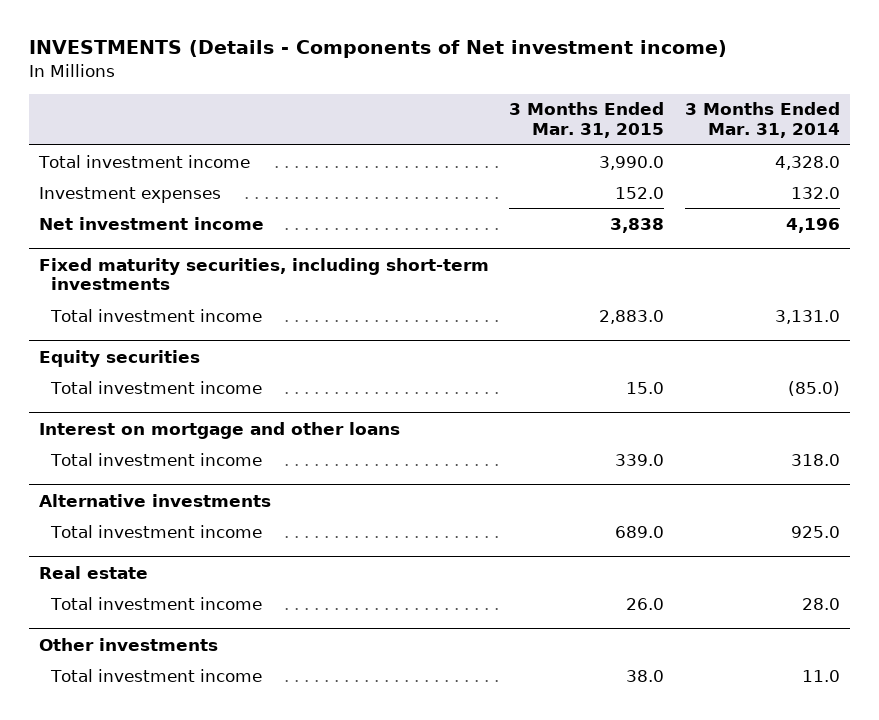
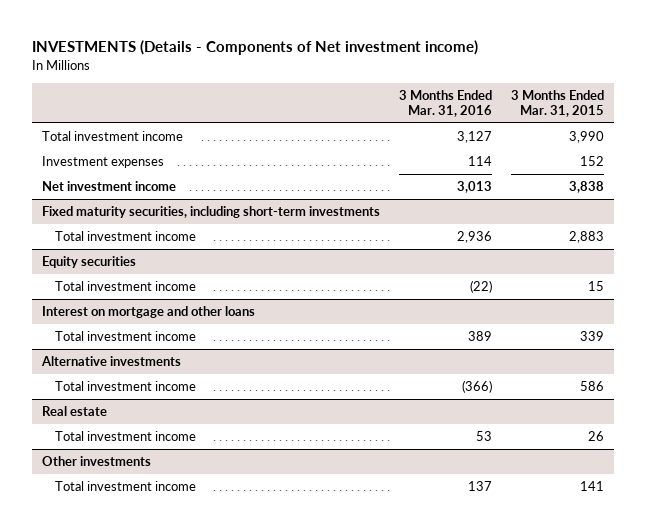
- | 3 Months Ended Mar. 31, 2015 | 3 Months Ended Mar. 31, 2014
+ | 3 Months Ended Mar. 31, 2016 | 3 Months Ended Mar. 31, 2015
- Total investment income | 3,990.0 | 4,328.0
- Investment expenses | 152.0 | 132.0
+ Total investment income | 3,127 | 3,990
+ Investment expenses | 114 | 152
@ Fixed maturity securities, including short-term investments
- Total investment income | 2,883.0 | 3,131.0
+ Total investment income | 2,936 | 2,883
@ Equity securities
- Total investment income | 15.0 | (85.0)
+ Total investment income | (22) | 15
@ Interest on mortgage and other loans
- Total investment income | 339.0 | 318.0
+ Total investment income | 389 | 339
@ Alternative investments
- Total investment income | 689.0 | 925.0
+ Total investment income | (366) | 586
@ Real estate
- Total investment income | 26.0 | 28.0
+ Total investment income | 53 | 26
@ Other investments
- Total investment income | 38.0 | 11.0
+ Total investment income | 137 | 141

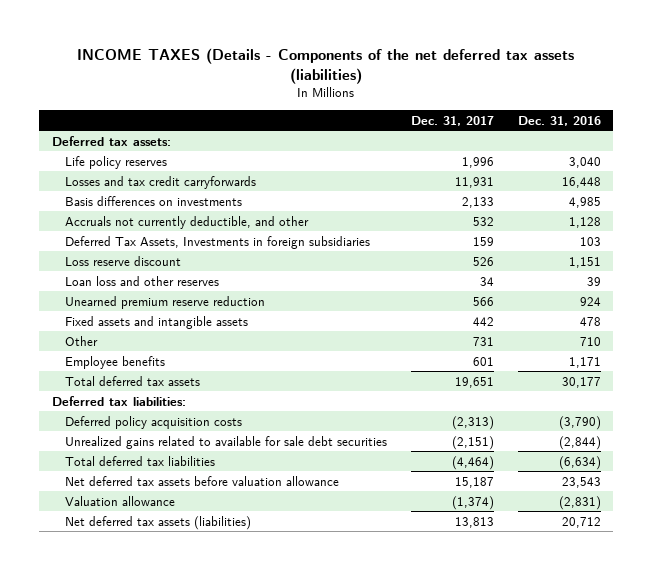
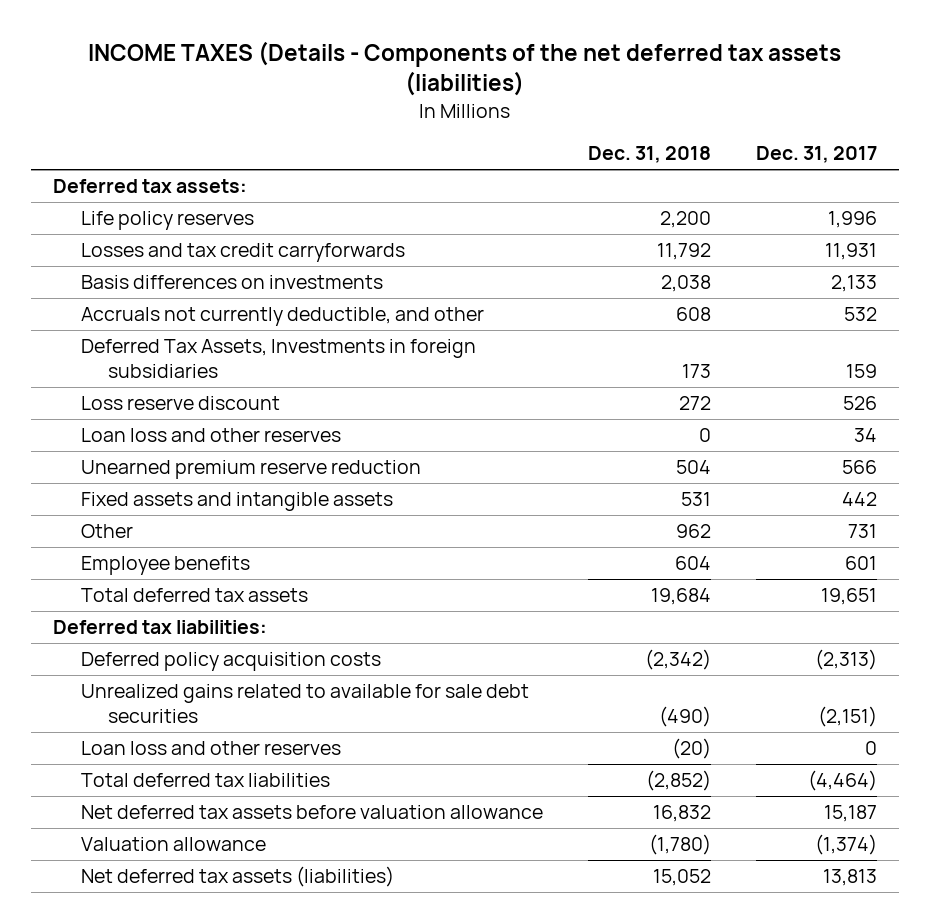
- | Dec. 31, 2017 | Dec. 31, 2016
+ | Dec. 31, 2018 | Dec. 31, 2017
+ Loan loss and other reserves | (20) | 0

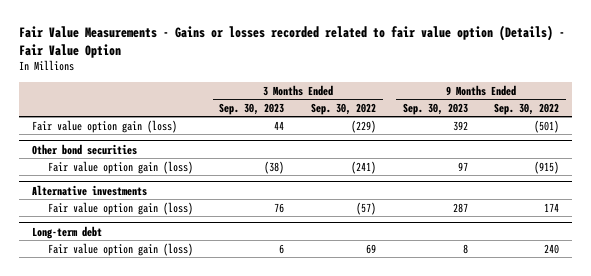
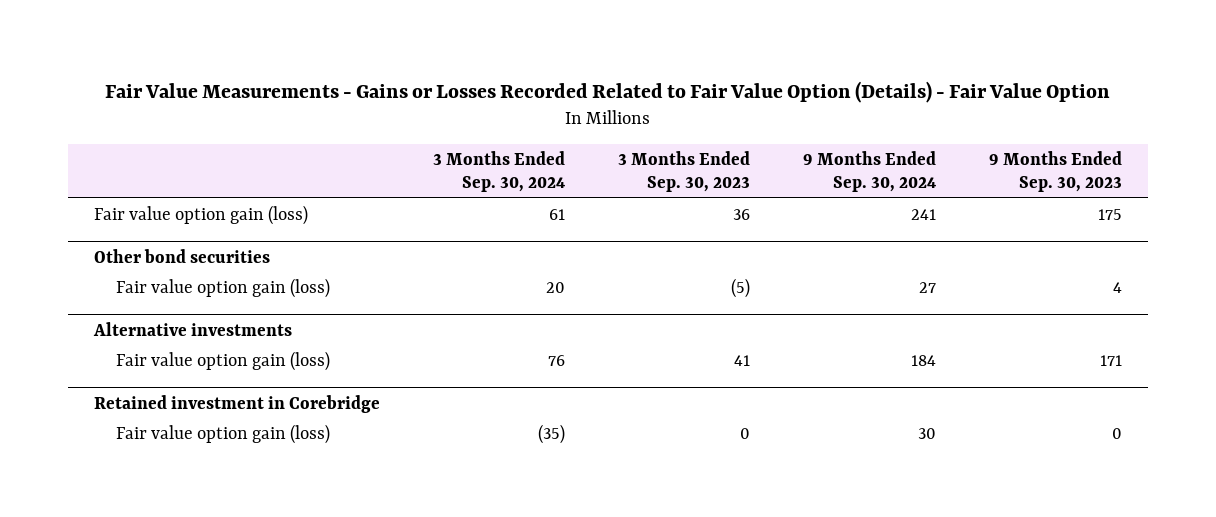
- Fair Value Measurements - Gains or losses recorded related to fair value option (Details) - Fair Value Option
+ Fair Value Measurements - Gains or Losses Recorded Related to Fair Value Option (Details) - Fair Value Option
- | 3 Months Ended Sep. 30, 2023 | 3 Months Ended Sep. 30, 2022 | 9 Months Ended Sep. 30, 2023 | 9 Months Ended Sep. 30, 2022
+ | 3 Months Ended Sep. 30, 2024 | 3 Months Ended Sep. 30, 2023 | 9 Months Ended Sep. 30, 2024 | 9 Months Ended Sep. 30, 2023
- Fair value option gain (loss) | 44 | (229) | 392 | (501)
+ Fair value option gain (loss) | 61 | 36 | 241 | 175
@ Other bond securities
- Fair value option gain (loss) | (38) | (241) | 97 | (915)
+ Fair value option gain (loss) | 20 | (5) | 27 | 4
@ Alternative investments
- Fair value option gain (loss) | 76 | (57) | 287 | 174
- Long-term debt
- Fair value option gain (loss) | 6 | 69 | 8 | 240
@ Alternative investments
+ Fair value option gain (loss) | 76 | 41 | 184 | 171
+ Retained investment in Corebridge
+ Fair value option gain (loss) | (35) | 0 | 30 | 0

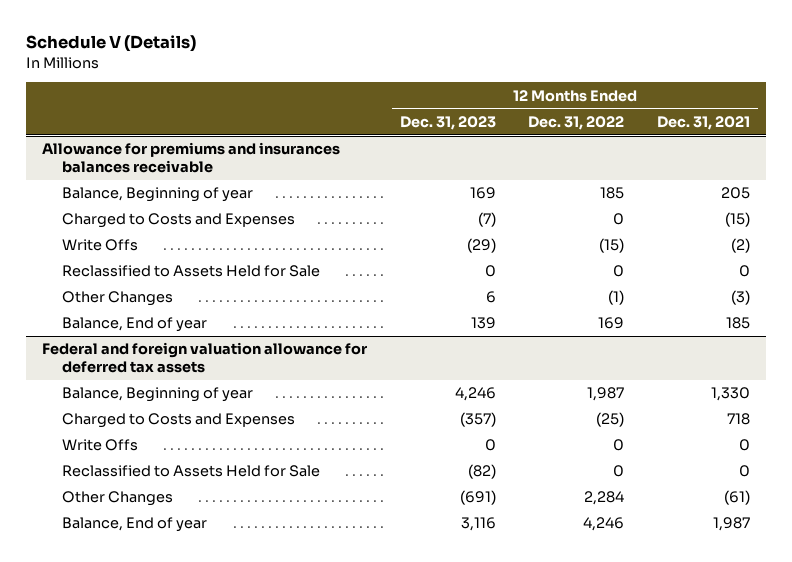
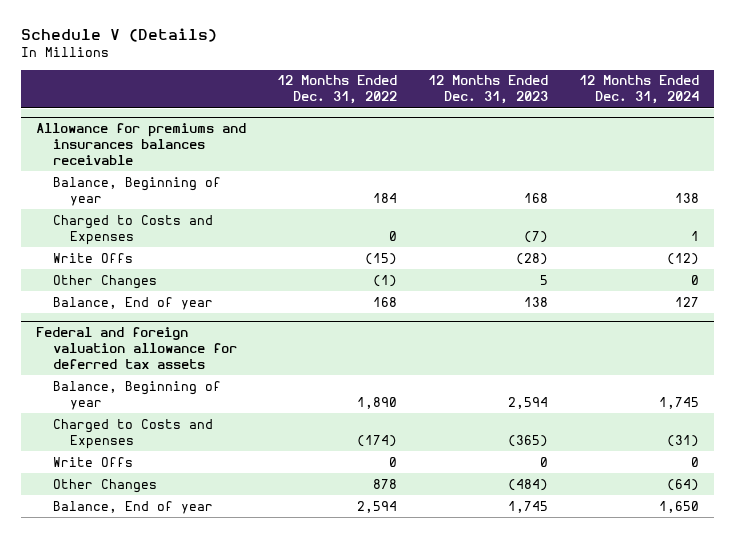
- | 12 Months Ended Dec. 31, 2023 | 12 Months Ended Dec. 31, 2022 | 12 Months Ended Dec. 31, 2021
+ | 12 Months Ended Dec. 31, 2022 | 12 Months Ended Dec. 31, 2023 | 12 Months Ended Dec. 31, 2024
@ Allowance for premiums and insurances balances receivable
- Balance, Beginning of year | 169 | 185 | 205
+ Balance, Beginning of year | 184 | 168 | 138
- Write Offs | (29) | (15) | (2)
- Reclassified to Assets Held for Sale | 0 | 0 | 0
- Other Changes | 6 | (1) | (3)
- Balance, End of year | 139 | 169 | 185
+ Write Offs | (15) | (28) | (12)
+ Other Changes | (1) | 5 | 0
+ Balance, End of year | 168 | 138 | 127
@ Federal and foreign valuation allowance for deferred tax assets
- Balance, Beginning of year | 4,246 | 1,987 | 1,330
- Charged to Costs and Expenses | (357) | (25) | 718
+ Balance, Beginning of year | 1,890 | 2,594 | 1,745
+ Charged to Costs and Expenses | (174) | (365) | (31)
- Reclassified to Assets Held for Sale | (82) | 0 | 0
- Other Changes | (691) | 2,284 | (61)
- Balance, End of year | 3,116 | 4,246 | 1,987
+ Other Changes | 878 | (484) | (64)
+ Balance, End of year | 2,594 | 1,745 | 1,650

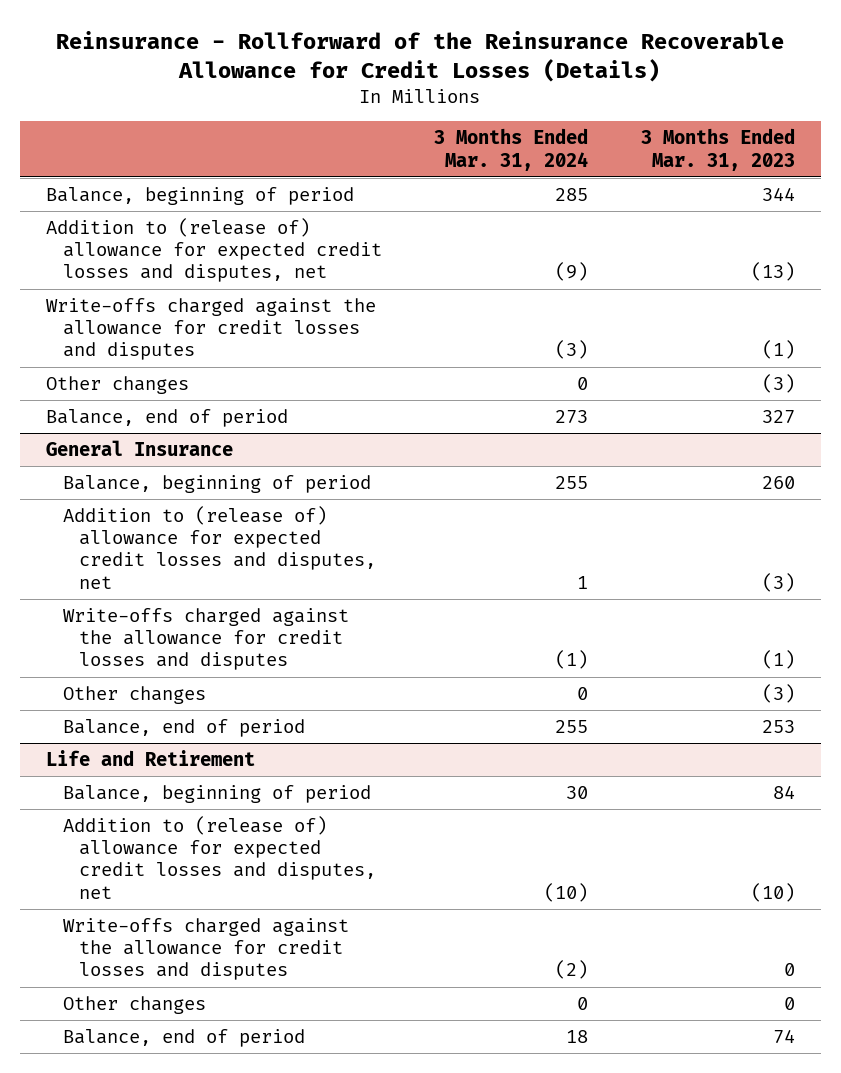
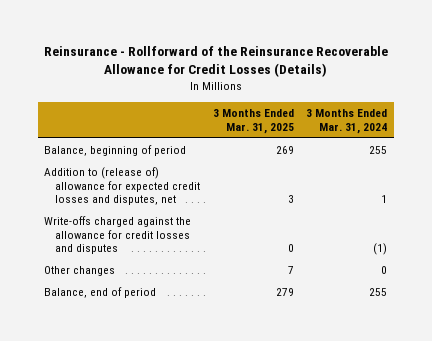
- | 3 Months Ended Mar. 31, 2024 | 3 Months Ended Mar. 31, 2023
+ | 3 Months Ended Mar. 31, 2025 | 3 Months Ended Mar. 31, 2024
- Balance, beginning of period | 285 | 344
- Addition to (release of) allowance for expected credit losses and disputes, net | (9) | (13)
- Write-offs charged against the allowance for credit losses and disputes | (3) | (1)
- Other changes | 0 | (3)
- Balance, end of period | 273 | 327
- General Insurance
- Life and Retirement
- Balance, beginning of period | 30 | 84
- Addition to (release of) allowance for expected credit losses and disputes, net | (10) | (10)
- Write-offs charged against the allowance for credit losses and disputes | (2) | 0
- Other changes | 0 | 0
- Balance, end of period | 18 | 74

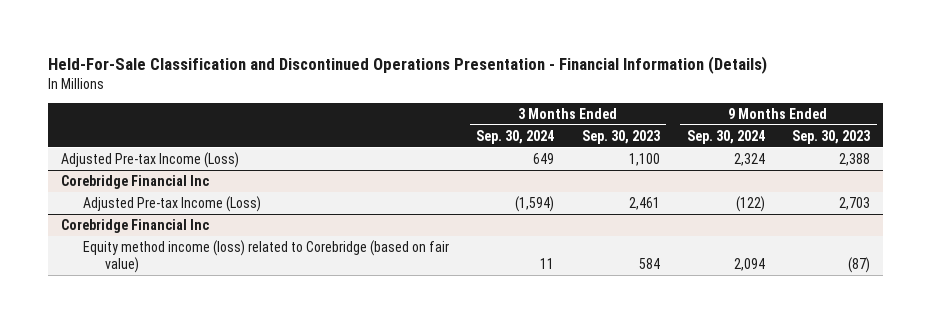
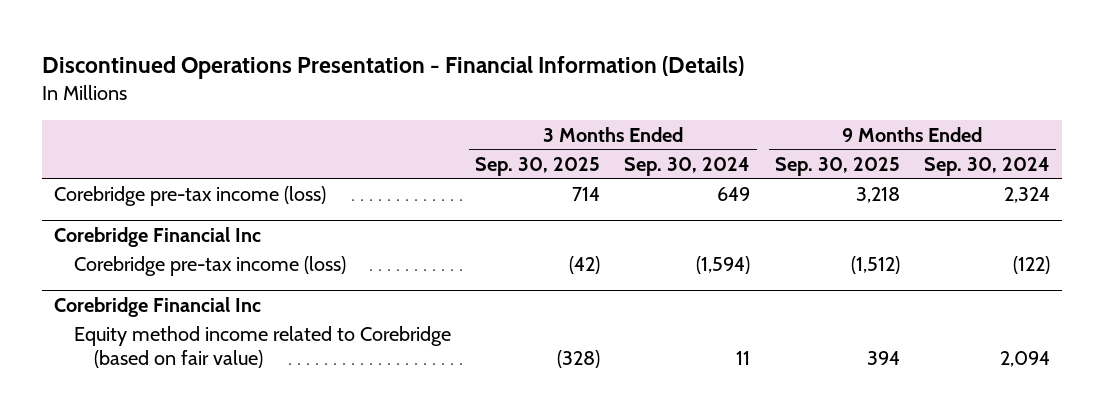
- Held-For-Sale Classification and Discontinued Operations Presentation - Financial Information (Details)
+ Discontinued Operations Presentation - Financial Information (Details)
- | 3 Months Ended Sep. 30, 2024 | 3 Months Ended Sep. 30, 2023 | 9 Months Ended Sep. 30, 2024 | 9 Months Ended Sep. 30, 2023
+ | 3 Months Ended Sep. 30, 2025 | 3 Months Ended Sep. 30, 2024 | 9 Months Ended Sep. 30, 2025 | 9 Months Ended Sep. 30, 2024
- Adjusted Pre-tax Income (Loss) | 649 | 1,100 | 2,324 | 2,388
+ Corebridge pre-tax income (loss) | 714 | 649 | 3,218 | 2,324
@ Corebridge Financial Inc
- Adjusted Pre-tax Income (Loss) | (1,594) | 2,461 | (122) | 2,703
+ Corebridge pre-tax income (loss) | (42) | (1,594) | (1,512) | (122)
- Equity method income (loss) related to Corebridge (based on fair value) | 11 | 584 | 2,094 | (87)
+ Equity method income related to Corebridge (based on fair value) | (328) | 11 | 394 | 2,094

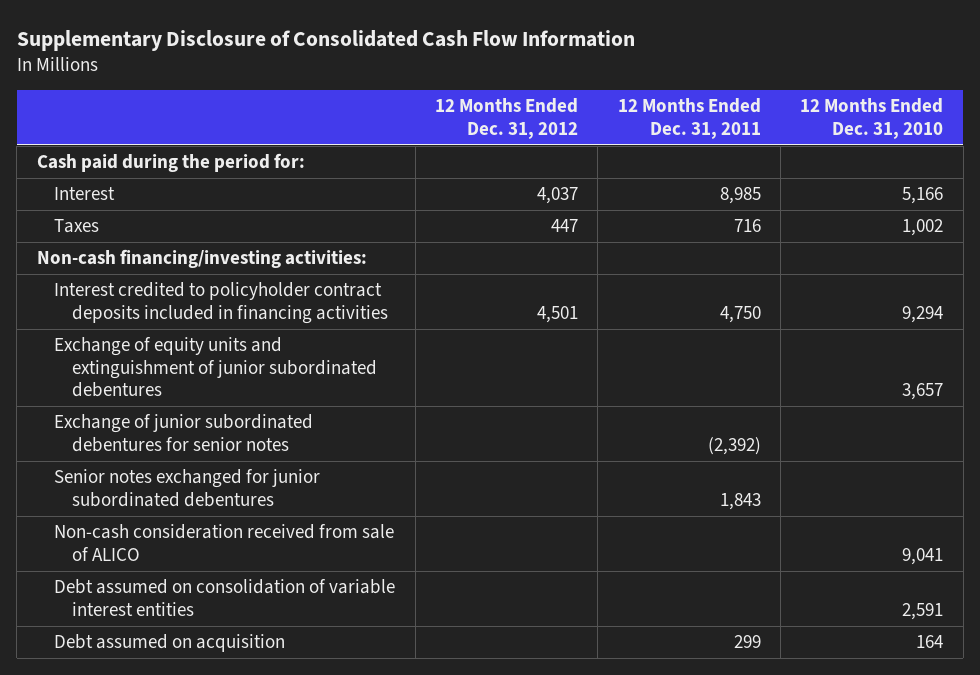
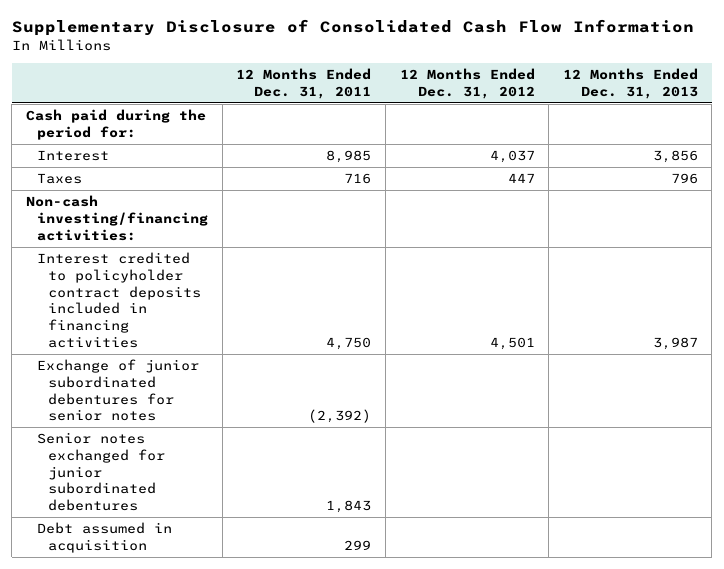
- | 12 Months Ended Dec. 31, 2012 | 12 Months Ended Dec. 31, 2011 | 12 Months Ended Dec. 31, 2010
+ | 12 Months Ended Dec. 31, 2011 | 12 Months Ended Dec. 31, 2012 | 12 Months Ended Dec. 31, 2013
- Non-cash financing/investing activities:
+ Non-cash investing/financing activities:
- Exchange of equity units and extinguishment of junior subordinated debentures | | | 3,657
- Non-cash consideration received from sale of ALICO | | | 9,041
- Debt assumed on consolidation of variable interest entities | | | 2,591
- Debt assumed on acquisition | | 299 | 164
+ Debt assumed in acquisition | 299 | |

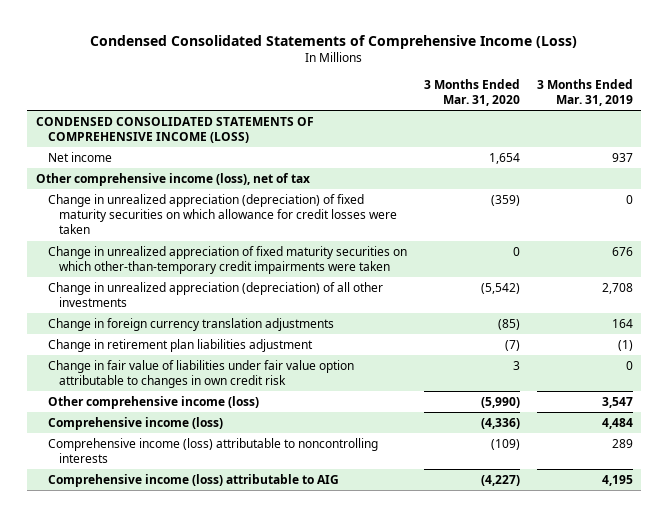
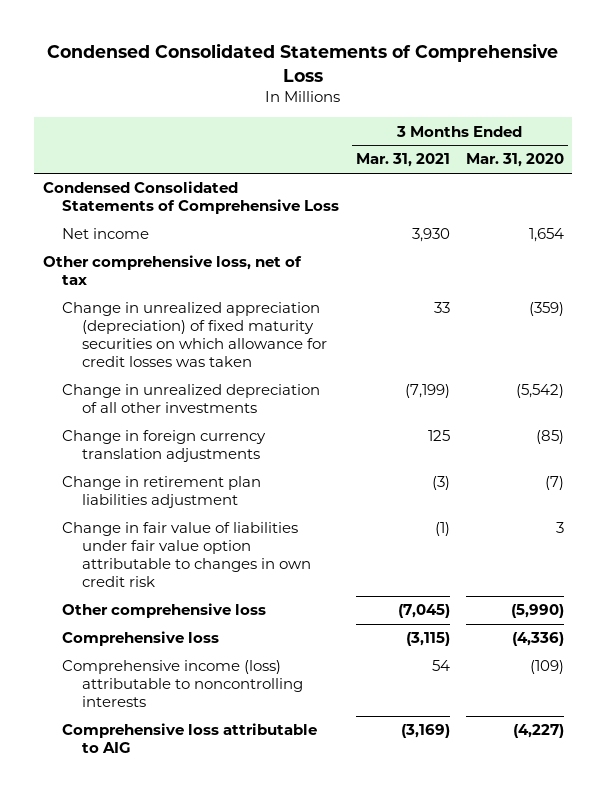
- Condensed Consolidated Statements of Comprehensive Income (Loss)
+ Condensed Consolidated Statements of Comprehensive Loss
- | 3 Months Ended Mar. 31, 2020 | 3 Months Ended Mar. 31, 2019
+ | 3 Months Ended Mar. 31, 2021 | 3 Months Ended Mar. 31, 2020
- CONDENSED CONSOLIDATED STATEMENTS OF COMPREHENSIVE INCOME (LOSS)
+ Condensed Consolidated Statements of Comprehensive Loss
- Other comprehensive income (loss), net of tax
- Change in unrealized appreciation (depreciation) of fixed maturity securities on which allowance for credit losses were taken | (359) | 0
- Change in unrealized appreciation of fixed maturity securities on which other-than-temporary credit impairments were taken | 0 | 676
- Change in unrealized appreciation (depreciation) of all other investments | (5,542) | 2,708
+ Other comprehensive loss, net of tax
+ Change in unrealized appreciation (depreciation) of fixed maturity securities on which allowance for credit losses was taken | 33 | (359)
+ Change in unrealized depreciation of all other investments | (7,199) | (5,542)
- Other comprehensive income (loss) | (5,990) | 3,547
- Comprehensive income (loss) | (4,336) | 4,484
+ Other comprehensive loss | (7,045) | (5,990)
+ Comprehensive loss | (3,115) | (4,336)
- Comprehensive income (loss) attributable to AIG | (4,227) | 4,195
+ Comprehensive loss attributable to AIG | (3,169) | (4,227)

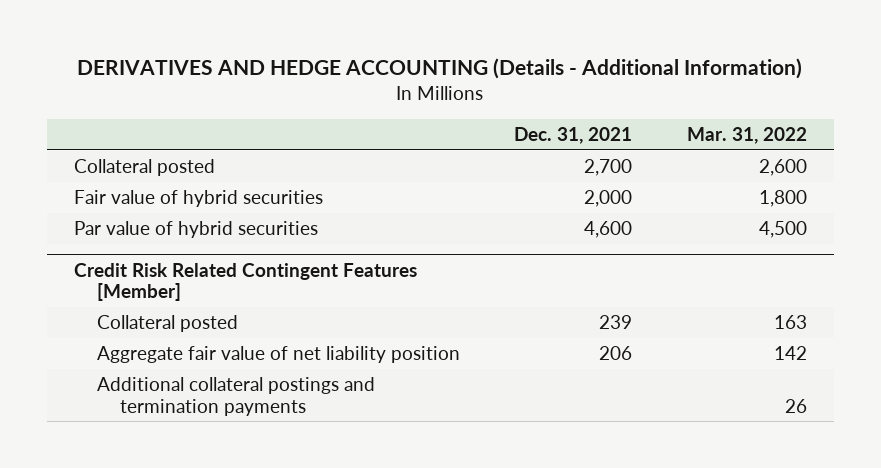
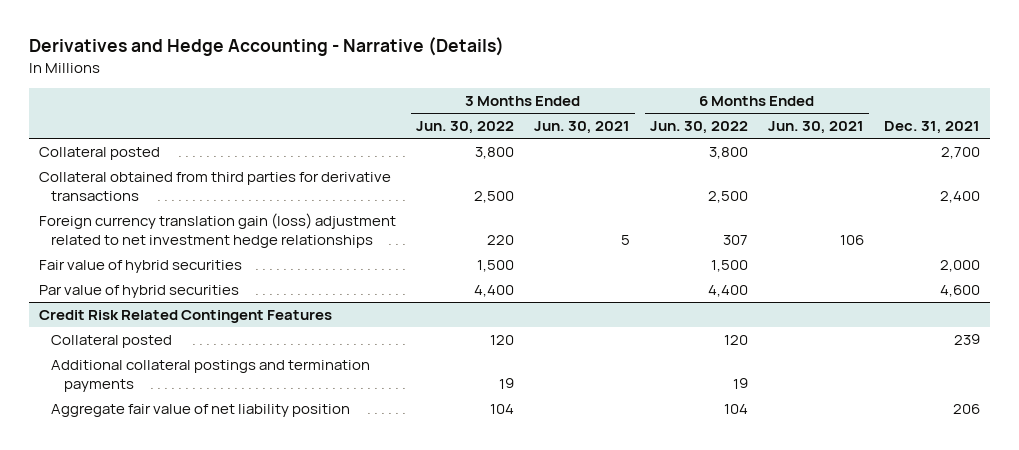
- DERIVATIVES AND HEDGE ACCOUNTING (Details - Additional Information)
+ Derivatives and Hedge Accounting - Narrative (Details)
- | Dec. 31, 2021 | Mar. 31, 2022
+ | 3 Months Ended Jun. 30, 2022 | 3 Months Ended Jun. 30, 2021 | 6 Months Ended Jun. 30, 2022 | 6 Months Ended Jun. 30, 2021 | Dec. 31, 2021
+ Collateral obtained from third parties for derivative transactions | 2,500 | | 2,500 | | 2,400
+ Foreign currency translation gain (loss) adjustment related to net investment hedge relationships | 220 | 5 | 307 | 106 |
- Credit Risk Related Contingent Features [Member]
+ Credit Risk Related Contingent Features
- Aggregate fair value of net liability position | 206 | 142
+ Aggregate fair value of net liability position | 104 | | 104 | | 206

